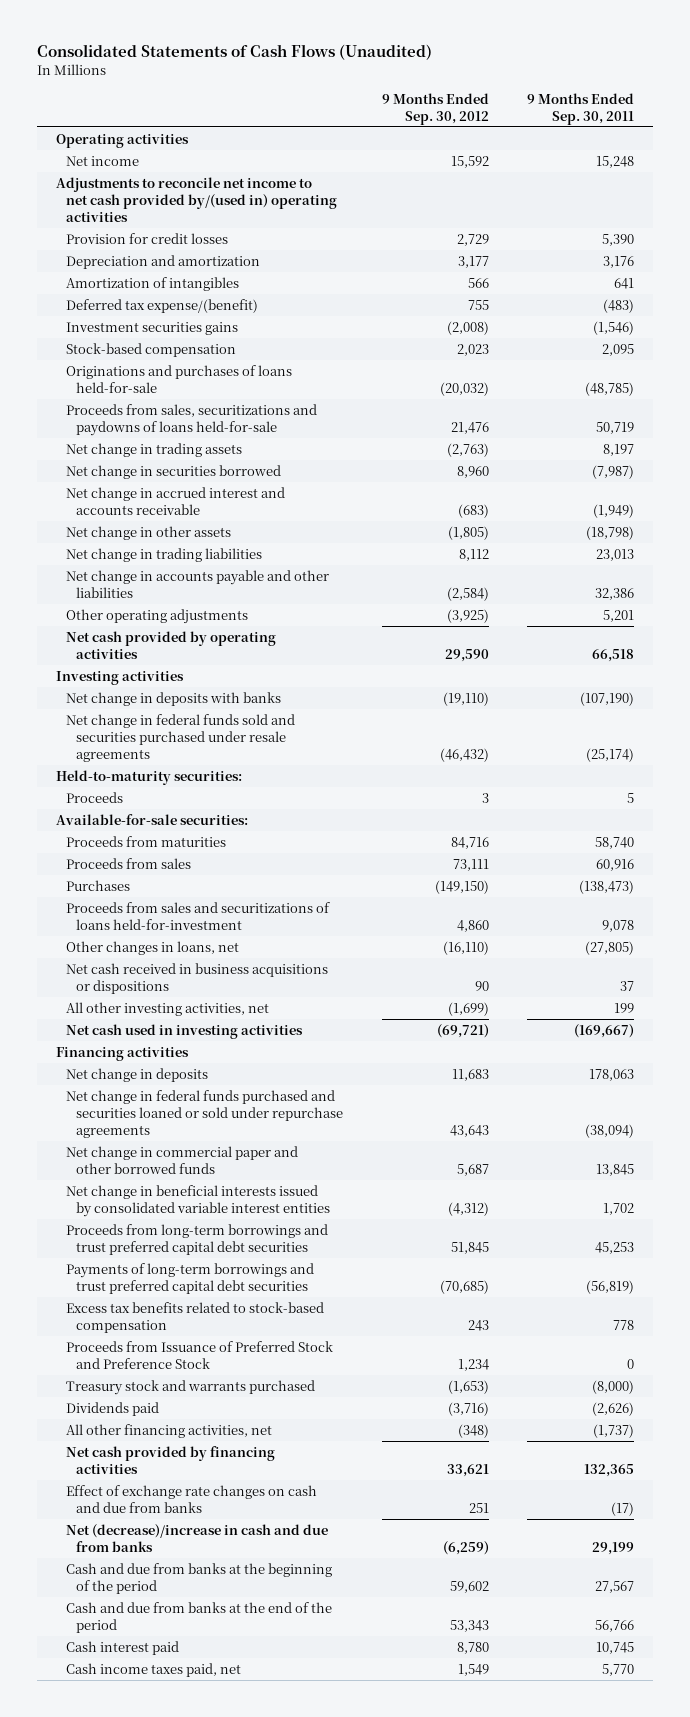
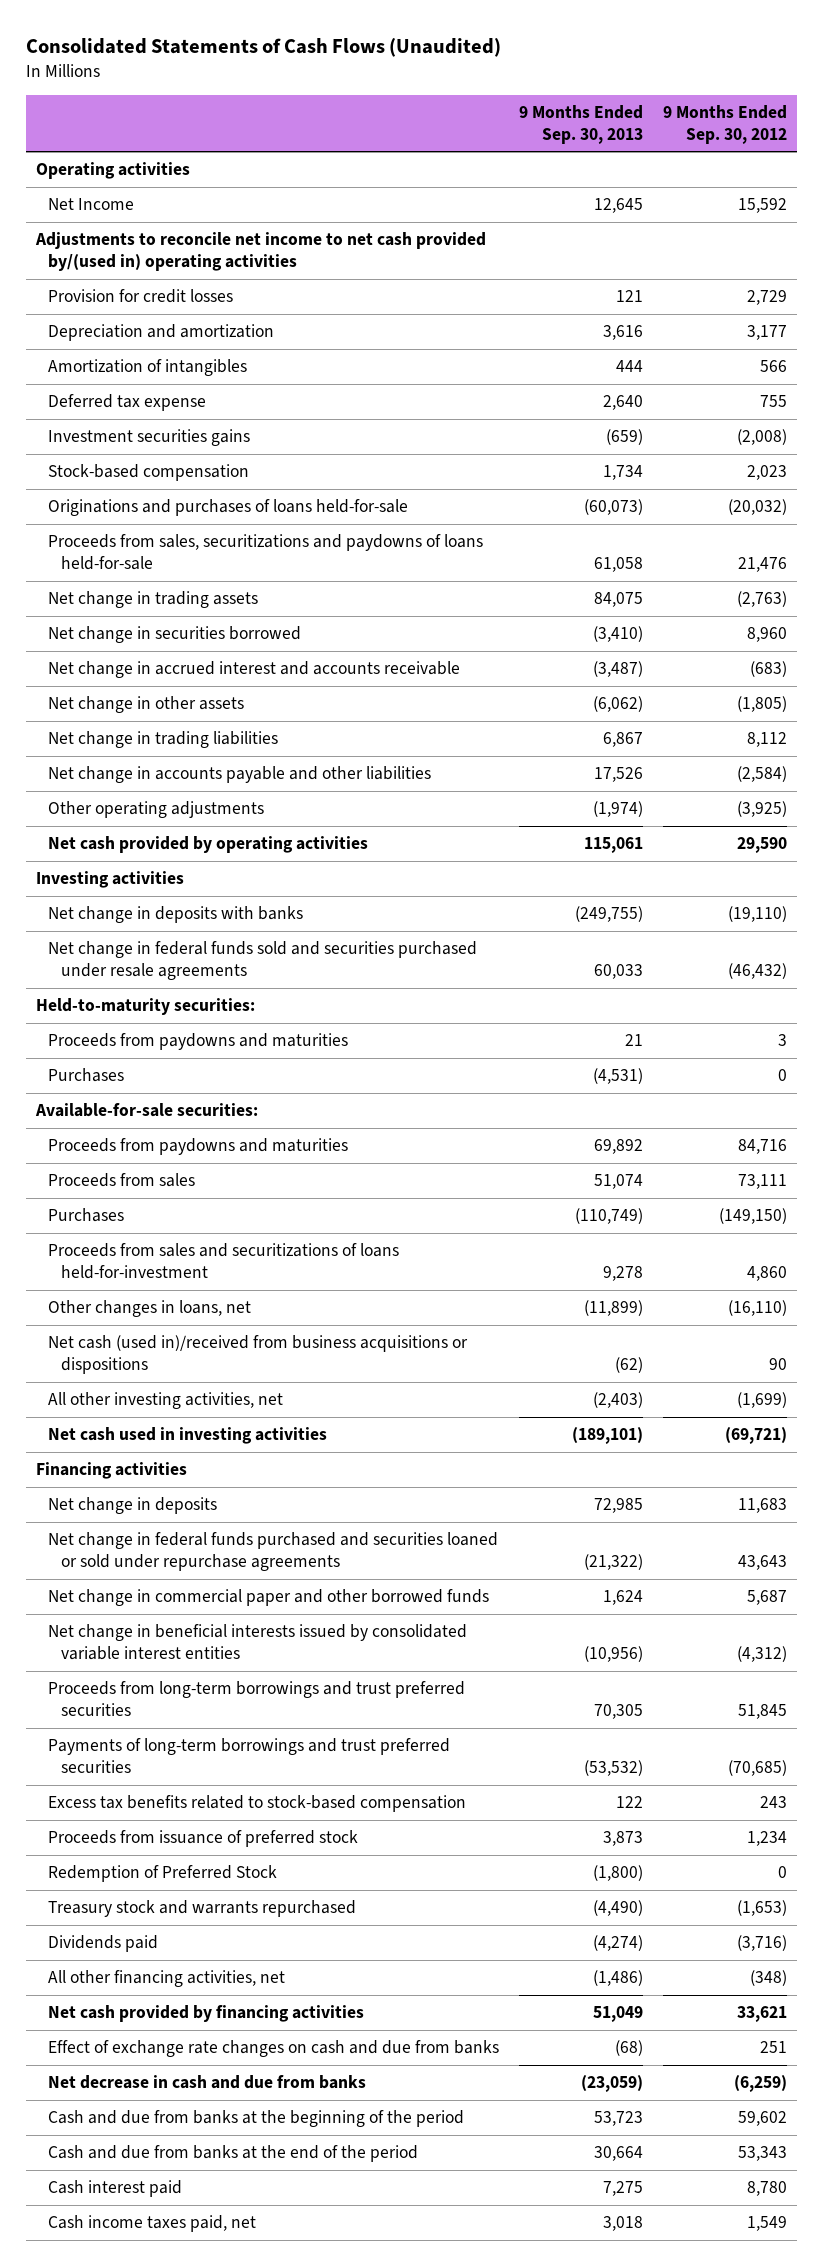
- | 9 Months Ended Sep. 30, 2012 | 9 Months Ended Sep. 30, 2011
+ | 9 Months Ended Sep. 30, 2013 | 9 Months Ended Sep. 30, 2012
- Net income | 15,592 | 15,248
+ Net Income | 12,645 | 15,592
- Deferred tax expense/(benefit) | 755 | (483)
+ Deferred tax expense | 2,640 | 755
- Proceeds | 3 | 5
+ Proceeds from paydowns and maturities | 21 | 3
+ Purchases | (4,531) | 0
- Proceeds from maturities | 84,716 | 58,740
+ Proceeds from paydowns and maturities | 69,892 | 84,716
- Net cash received in business acquisitions or dispositions | 90 | 37
+ Net cash (used in)/received from business acquisitions or dispositions | (62) | 90
- Proceeds from long-term borrowings and trust preferred capital debt securities | 51,845 | 45,253
- Payments of long-term borrowings and trust preferred capital debt securities | (70,685) | (56,819)
+ Proceeds from long-term borrowings and trust preferred securities | 70,305 | 51,845
+ Payments of long-term borrowings and trust preferred securities | (53,532) | (70,685)
- Proceeds from Issuance of Preferred Stock and Preference Stock | 1,234 | 0
- Treasury stock and warrants purchased | (1,653) | (8,000)
+ Proceeds from issuance of preferred stock | 3,873 | 1,234
+ Redemption of Preferred Stock | (1,800) | 0
+ Treasury stock and warrants repurchased | (4,490) | (1,653)
- Net (decrease)/increase in cash and due from banks | (6,259) | 29,199
+ Net decrease in cash and due from banks | (23,059) | (6,259)

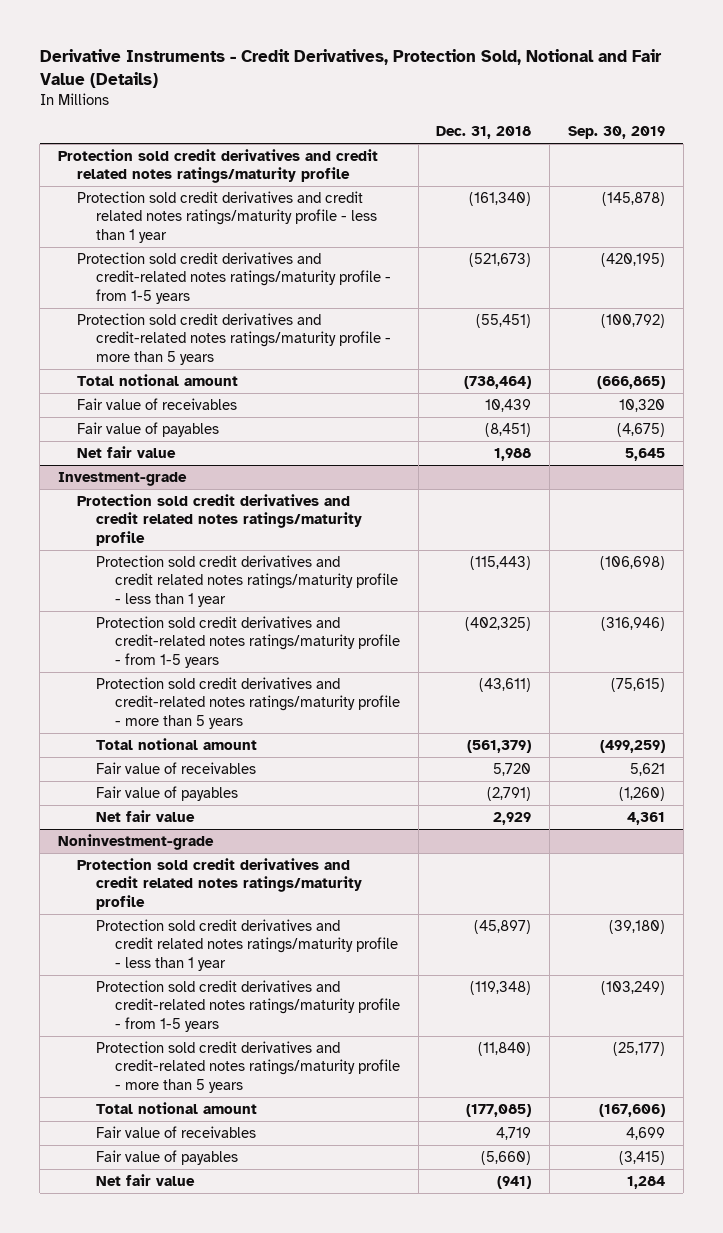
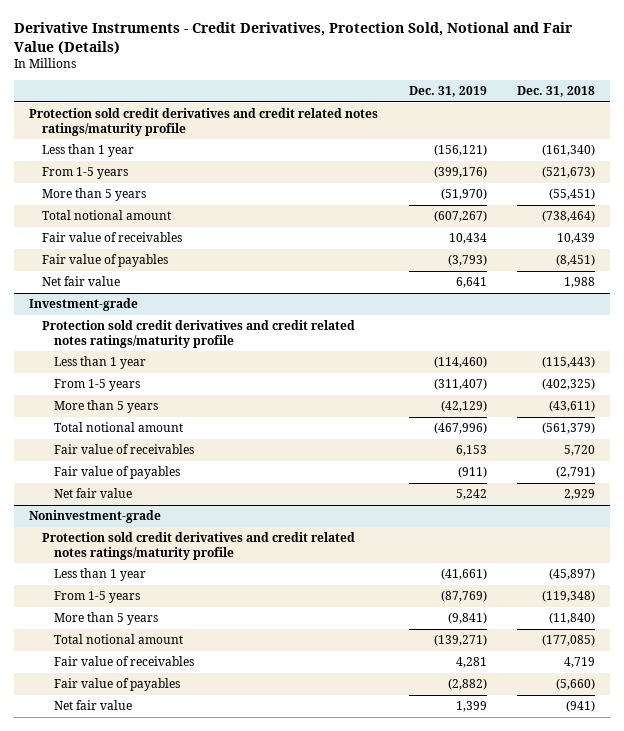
- | Dec. 31, 2018 | Sep. 30, 2019
+ | Dec. 31, 2019 | Dec. 31, 2018
- Protection sold credit derivatives and credit related notes ratings/maturity profile - less than 1 year | (161,340) | (145,878)
- Protection sold credit derivatives and credit-related notes ratings/maturity profile - from 1-5 years | (521,673) | (420,195)
- Protection sold credit derivatives and credit-related notes ratings/maturity profile - more than 5 years | (55,451) | (100,792)
+ Less than 1 year | (156,121) | (161,340)
+ From 1-5 years | (399,176) | (521,673)
+ More than 5 years | (51,970) | (55,451)
@ Investment-grade
- Protection sold credit derivatives and credit related notes ratings/maturity profile - less than 1 year | (115,443) | (106,698)
- Protection sold credit derivatives and credit-related notes ratings/maturity profile - from 1-5 years | (402,325) | (316,946)
- Protection sold credit derivatives and credit-related notes ratings/maturity profile - more than 5 years | (43,611) | (75,615)
+ Less than 1 year | (114,460) | (115,443)
+ From 1-5 years | (311,407) | (402,325)
+ More than 5 years | (42,129) | (43,611)
@ Noninvestment-grade
- Protection sold credit derivatives and credit related notes ratings/maturity profile - less than 1 year | (45,897) | (39,180)
- Protection sold credit derivatives and credit-related notes ratings/maturity profile - from 1-5 years | (119,348) | (103,249)
- Protection sold credit derivatives and credit-related notes ratings/maturity profile - more than 5 years | (11,840) | (25,177)
+ Less than 1 year | (41,661) | (45,897)
+ From 1-5 years | (87,769) | (119,348)
+ More than 5 years | (9,841) | (11,840)

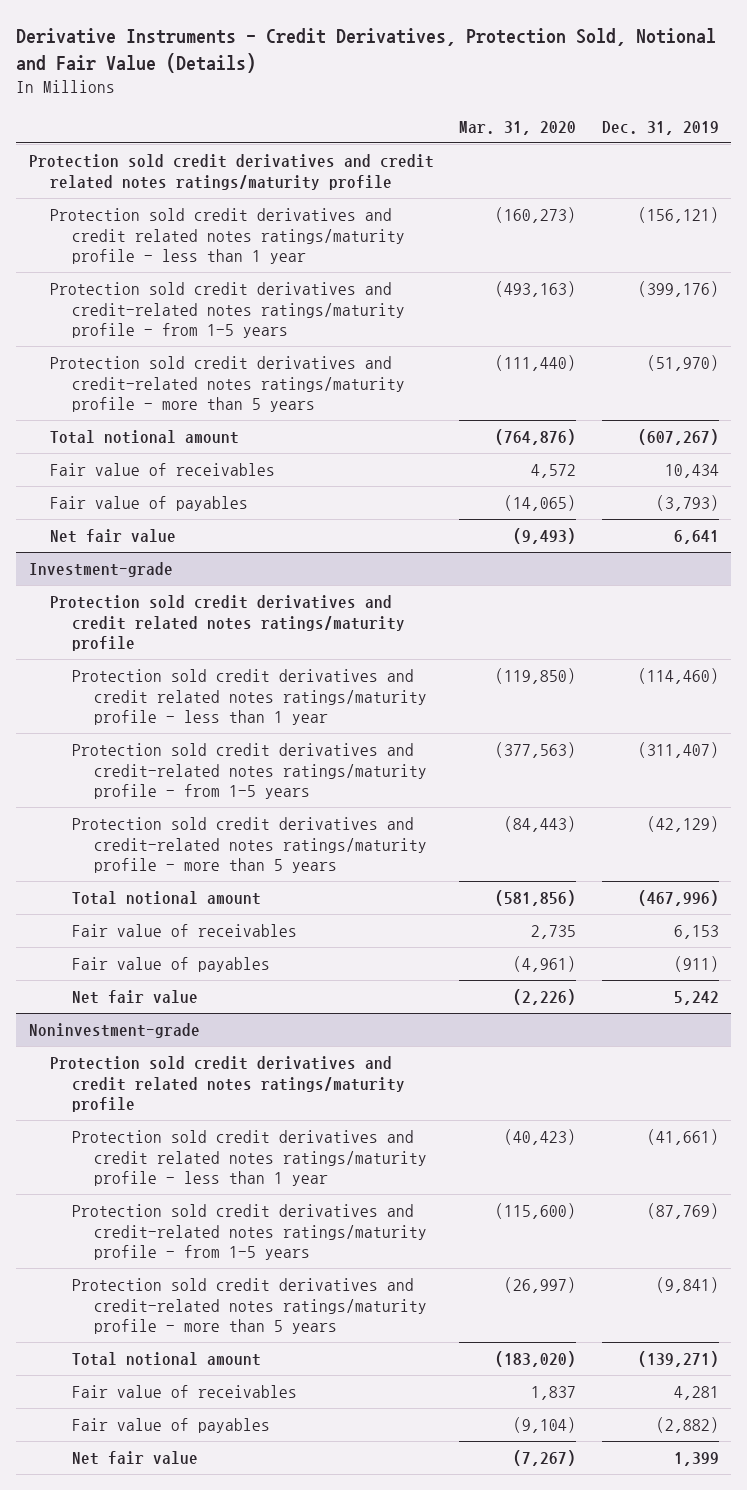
- | Dec. 31, 2019 | Dec. 31, 2018
+ | Mar. 31, 2020 | Dec. 31, 2019
- Less than 1 year | (156,121) | (161,340)
- From 1-5 years | (399,176) | (521,673)
- More than 5 years | (51,970) | (55,451)
+ Protection sold credit derivatives and credit related notes ratings/maturity profile - less than 1 year | (160,273) | (156,121)
+ Protection sold credit derivatives and credit-related notes ratings/maturity profile - from 1-5 years | (493,163) | (399,176)
+ Protection sold credit derivatives and credit-related notes ratings/maturity profile - more than 5 years | (111,440) | (51,970)
@ Investment-grade
- Less than 1 year | (114,460) | (115,443)
- From 1-5 years | (311,407) | (402,325)
- More than 5 years | (42,129) | (43,611)
+ Protection sold credit derivatives and credit related notes ratings/maturity profile - less than 1 year | (119,850) | (114,460)
+ Protection sold credit derivatives and credit-related notes ratings/maturity profile - from 1-5 years | (377,563) | (311,407)
+ Protection sold credit derivatives and credit-related notes ratings/maturity profile - more than 5 years | (84,443) | (42,129)
@ Noninvestment-grade
- Less than 1 year | (41,661) | (45,897)
- From 1-5 years | (87,769) | (119,348)
- More than 5 years | (9,841) | (11,840)
+ Protection sold credit derivatives and credit related notes ratings/maturity profile - less than 1 year | (40,423) | (41,661)
+ Protection sold credit derivatives and credit-related notes ratings/maturity profile - from 1-5 years | (115,600) | (87,769)
+ Protection sold credit derivatives and credit-related notes ratings/maturity profile - more than 5 years | (26,997) | (9,841)

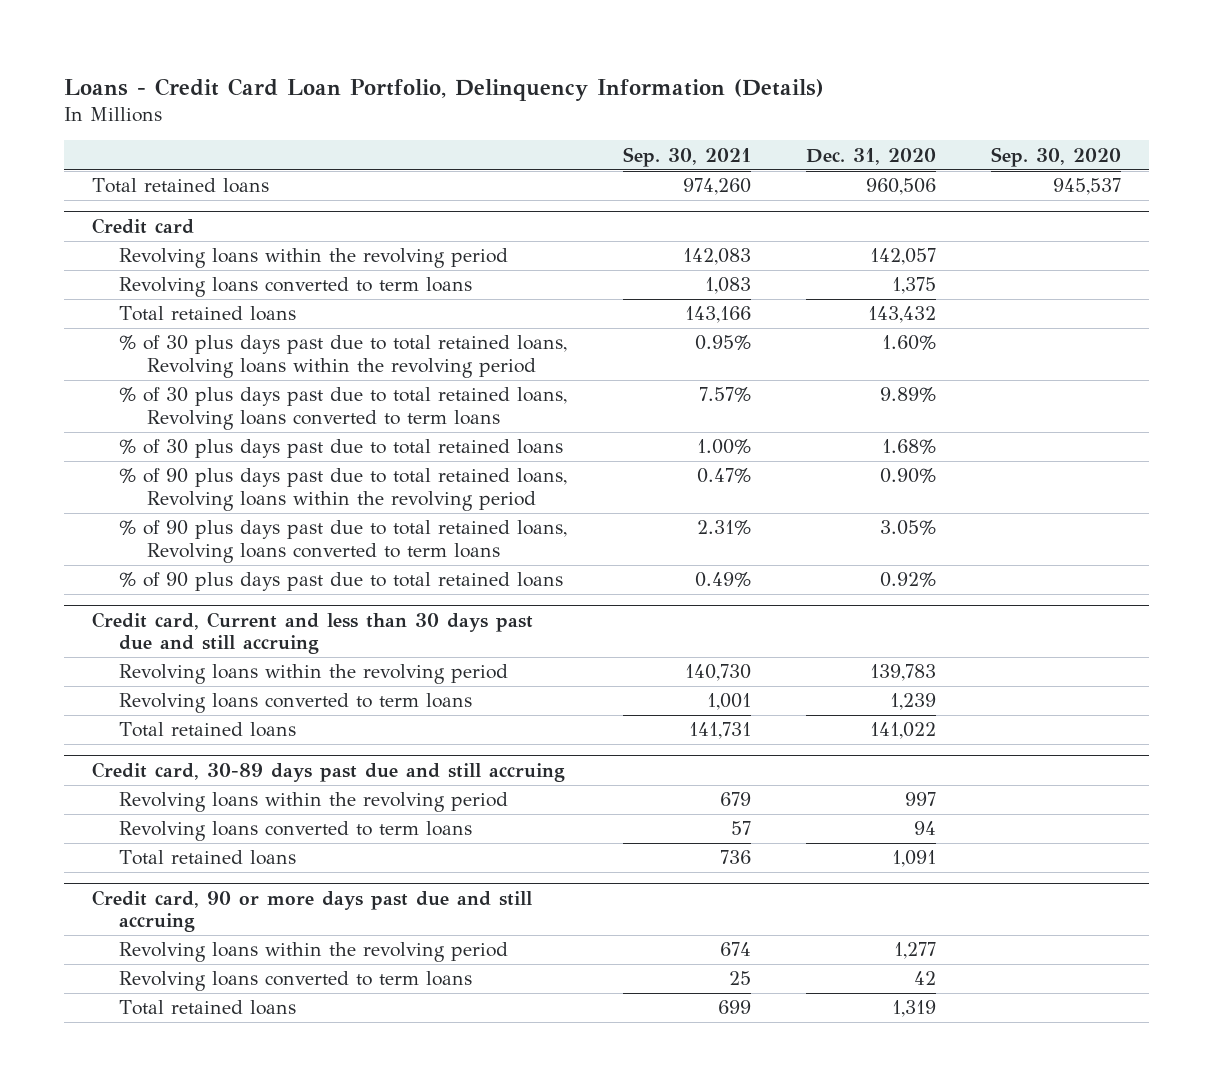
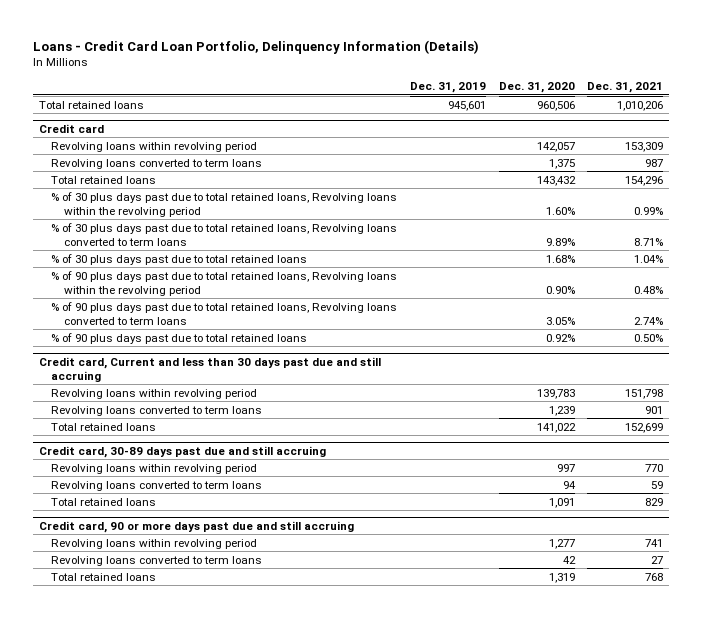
- | Sep. 30, 2021 | Dec. 31, 2020 | Sep. 30, 2020
+ | Dec. 31, 2019 | Dec. 31, 2020 | Dec. 31, 2021
@ Credit card
- Revolving loans within the revolving period | 142,083 | 142,057 |
+ Revolving loans within revolving period | | 142,057 | 153,309
@ Credit card, Current and less than 30 days past due and still accruing
- Revolving loans within the revolving period | 140,730 | 139,783 |
+ Revolving loans within revolving period | | 139,783 | 151,798
@ Credit card, 30-89 days past due and still accruing
- Revolving loans within the revolving period | 679 | 997 |
+ Revolving loans within revolving period | | 997 | 770
@ Credit card, 90 or more days past due and still accruing
- Revolving loans within the revolving period | 674 | 1,277 |
+ Revolving loans within revolving period | | 1,277 | 741

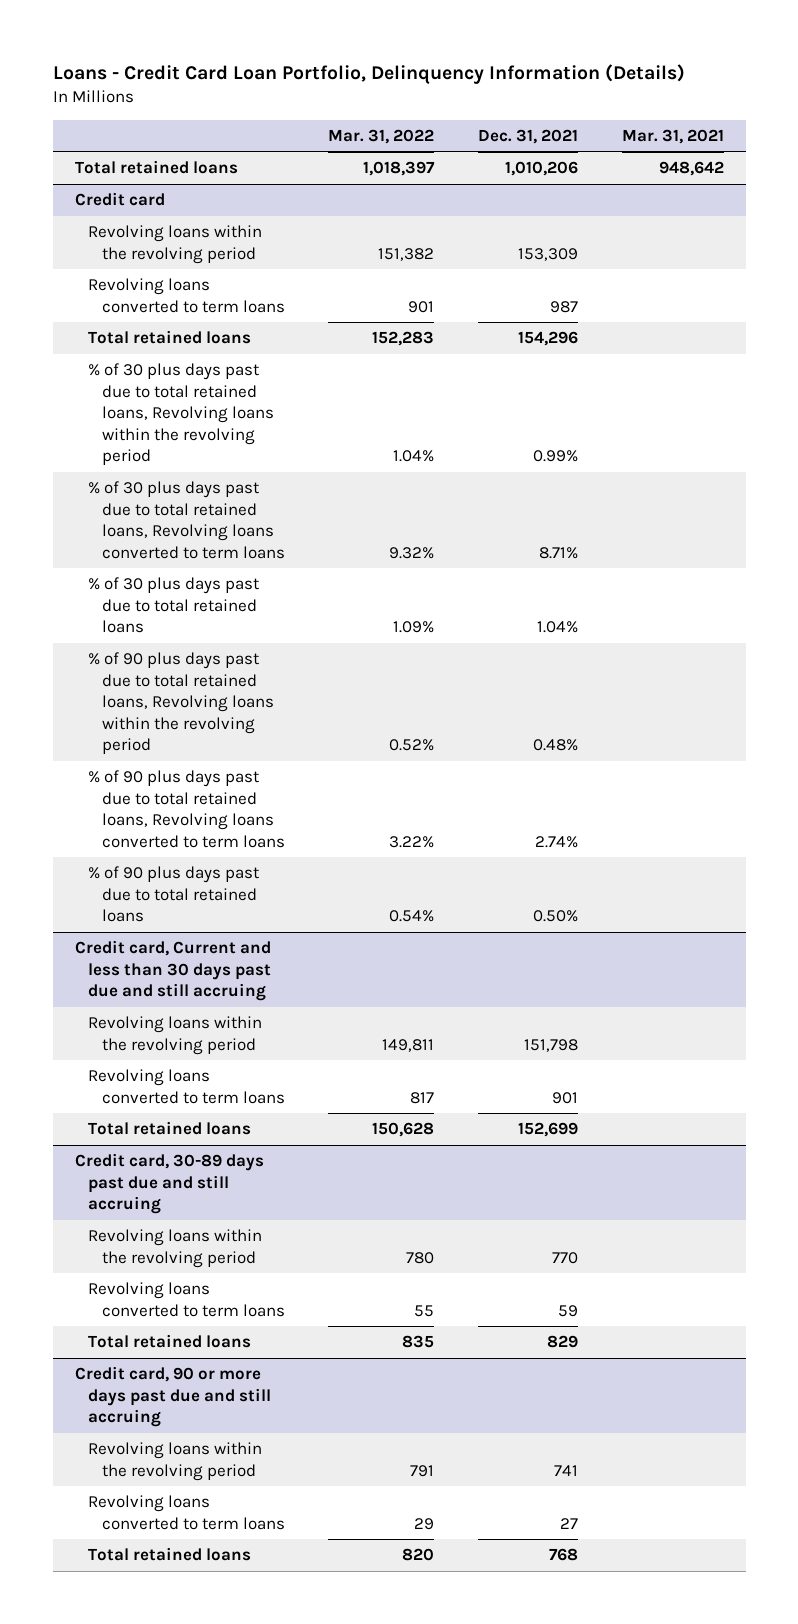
- | Dec. 31, 2019 | Dec. 31, 2020 | Dec. 31, 2021
+ | Mar. 31, 2022 | Dec. 31, 2021 | Mar. 31, 2021
@ Credit card
- Revolving loans within revolving period | | 142,057 | 153,309
+ Revolving loans within the revolving period | 151,382 | 153,309 |
@ Credit card, Current and less than 30 days past due and still accruing
- Revolving loans within revolving period | | 139,783 | 151,798
+ Revolving loans within the revolving period | 149,811 | 151,798 |
@ Credit card, 30-89 days past due and still accruing
- Revolving loans within revolving period | | 997 | 770
+ Revolving loans within the revolving period | 780 | 770 |
@ Credit card, 90 or more days past due and still accruing
- Revolving loans within revolving period | | 1,277 | 741
+ Revolving loans within the revolving period | 791 | 741 |

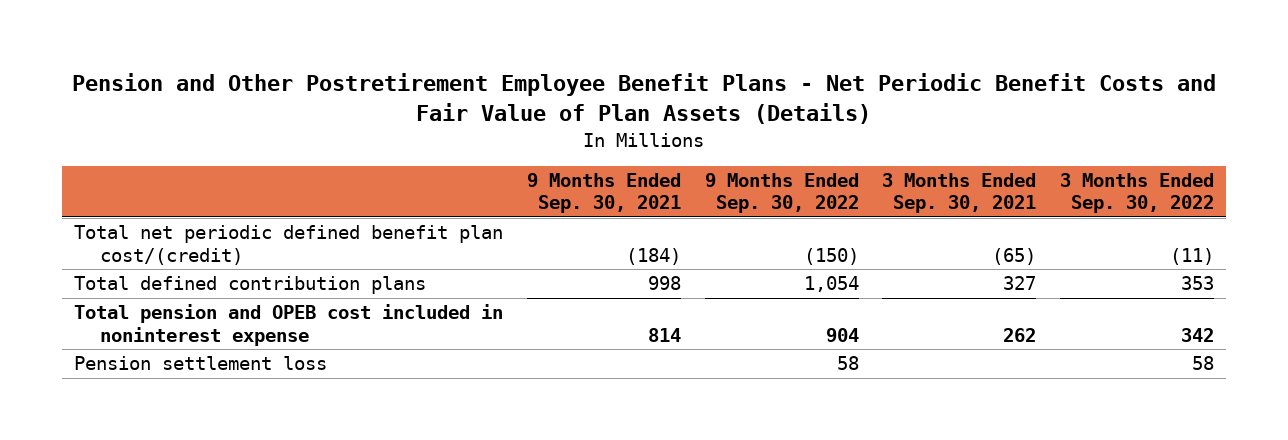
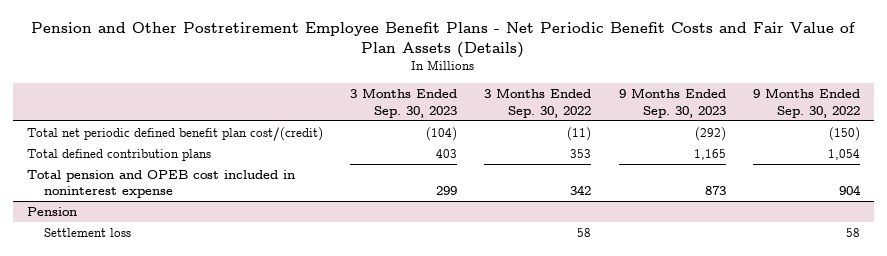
- | 9 Months Ended Sep. 30, 2021 | 9 Months Ended Sep. 30, 2022 | 3 Months Ended Sep. 30, 2021 | 3 Months Ended Sep. 30, 2022
+ | 3 Months Ended Sep. 30, 2023 | 3 Months Ended Sep. 30, 2022 | 9 Months Ended Sep. 30, 2023 | 9 Months Ended Sep. 30, 2022
- Pension settlement loss | | 58 | | 58
+ Pension
+ Settlement loss | | 58 | | 58

